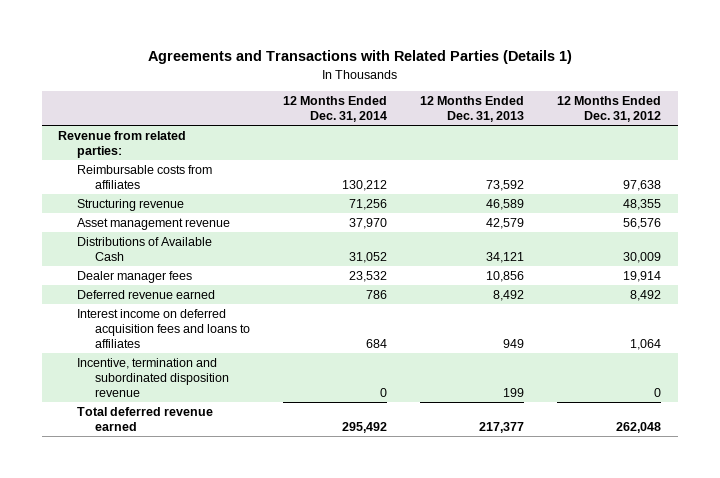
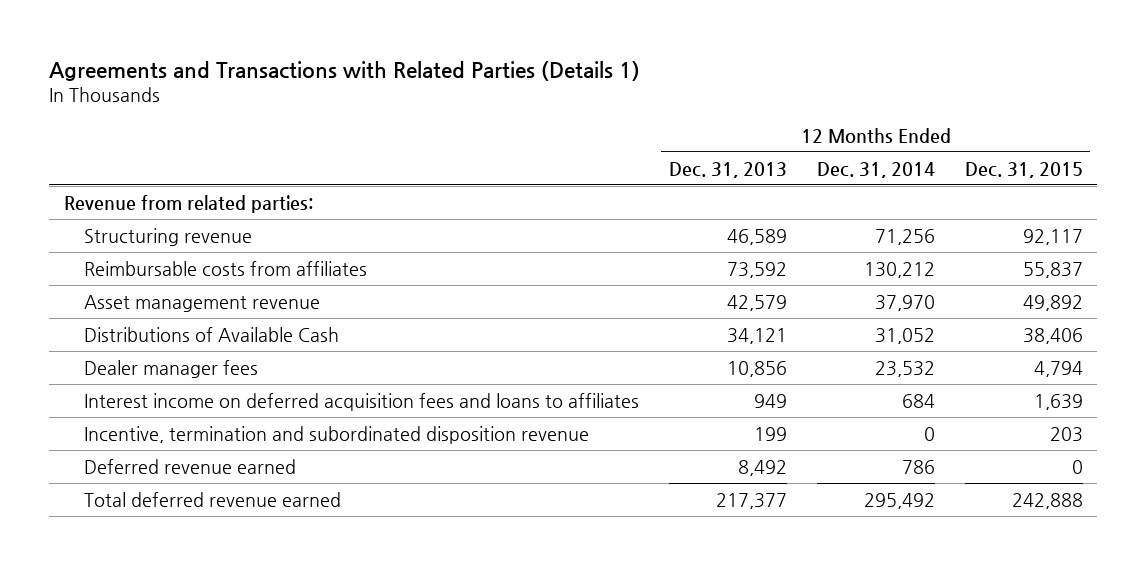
- | 12 Months Ended Dec. 31, 2014 | 12 Months Ended Dec. 31, 2013 | 12 Months Ended Dec. 31, 2012
+ | 12 Months Ended Dec. 31, 2013 | 12 Months Ended Dec. 31, 2014 | 12 Months Ended Dec. 31, 2015
moved down: Reimbursable costs from affiliates | 73,592 | 130,212 | 55,837
moved down: Deferred revenue earned | 8,492 | 786 | 0

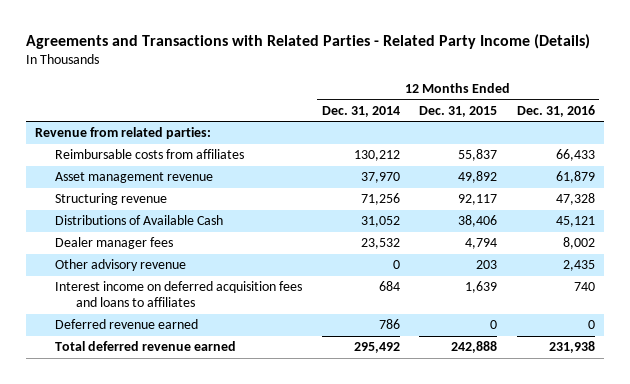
- Agreements and Transactions with Related Parties (Details 1)
+ Agreements and Transactions with Related Parties - Related Party Income (Details)
- | 12 Months Ended Dec. 31, 2013 | 12 Months Ended Dec. 31, 2014 | 12 Months Ended Dec. 31, 2015
+ | 12 Months Ended Dec. 31, 2014 | 12 Months Ended Dec. 31, 2015 | 12 Months Ended Dec. 31, 2016
moved down: Structuring revenue | 71,256 | 92,117 | 47,328
+ Other advisory revenue | 0 | 203 | 2,435
- Incentive, termination and subordinated disposition revenue | 199 | 0 | 203

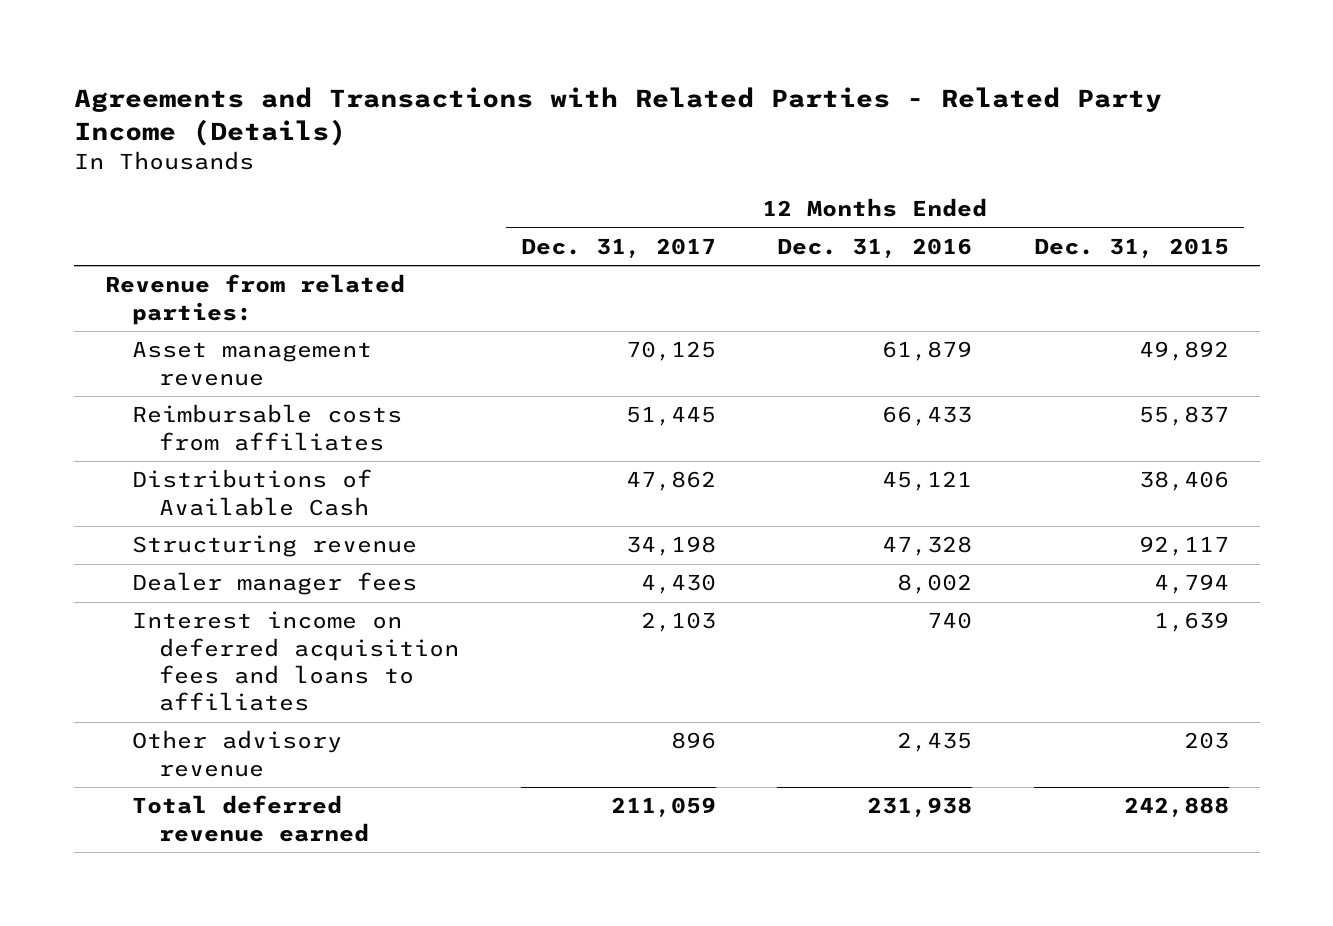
- | 12 Months Ended Dec. 31, 2014 | 12 Months Ended Dec. 31, 2015 | 12 Months Ended Dec. 31, 2016
+ | 12 Months Ended Dec. 31, 2017 | 12 Months Ended Dec. 31, 2016 | 12 Months Ended Dec. 31, 2015
moved down: Reimbursable costs from affiliates | 51,445 | 66,433 | 55,837
moved down: Structuring revenue | 34,198 | 47,328 | 92,117
- Deferred revenue earned | 786 | 0 | 0
moved down: Other advisory revenue | 896 | 2,435 | 203

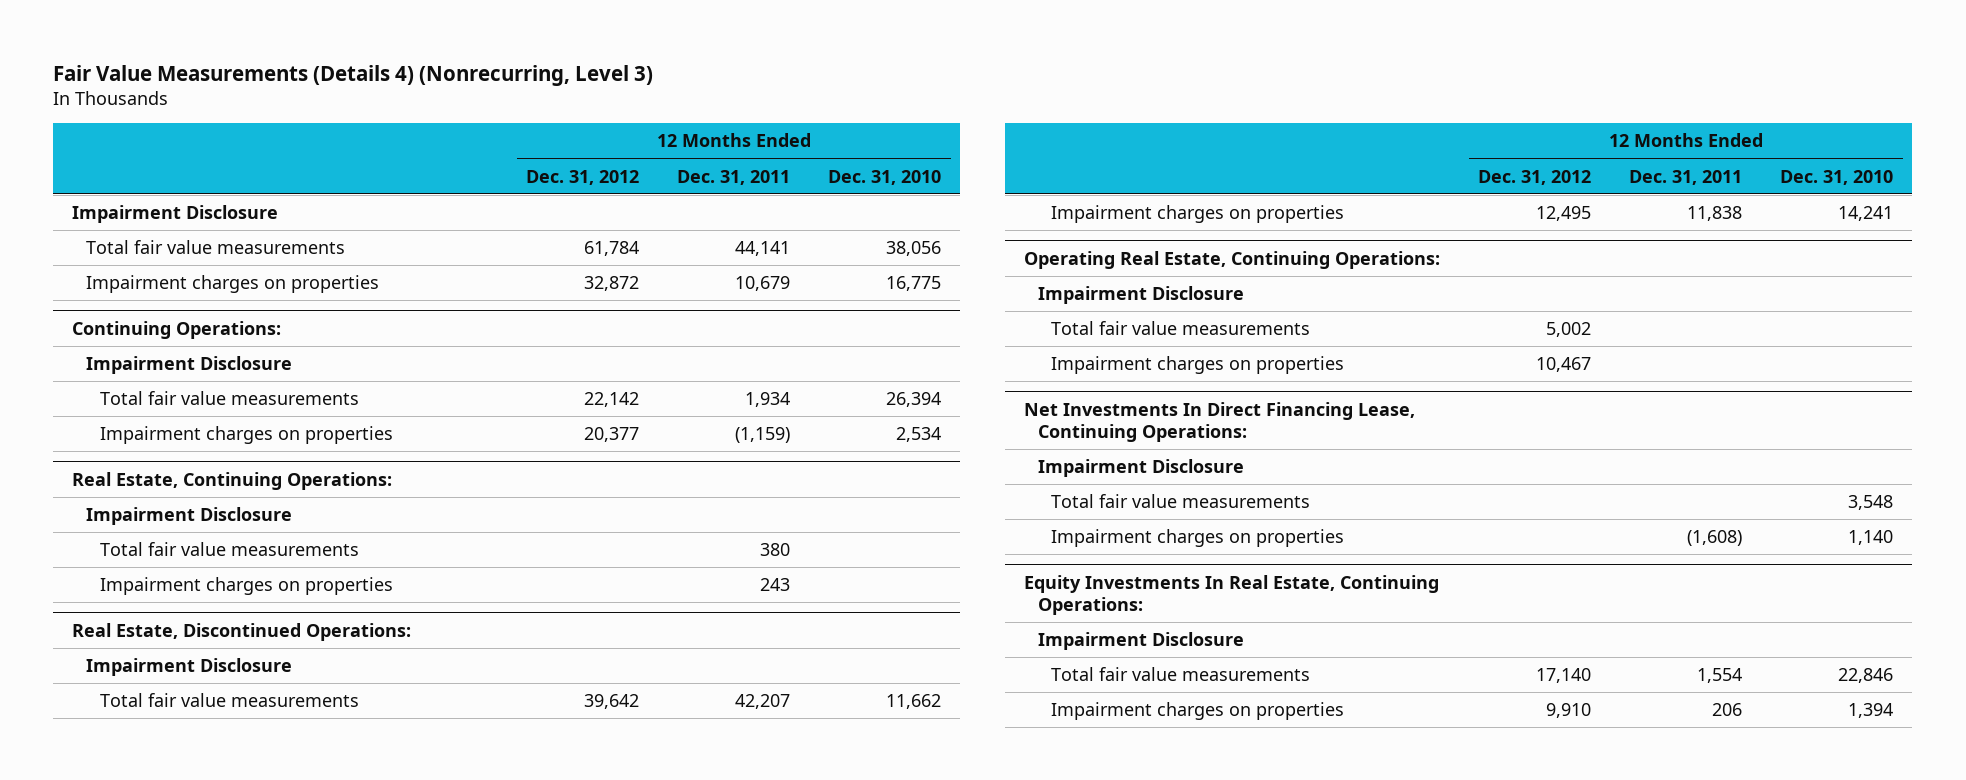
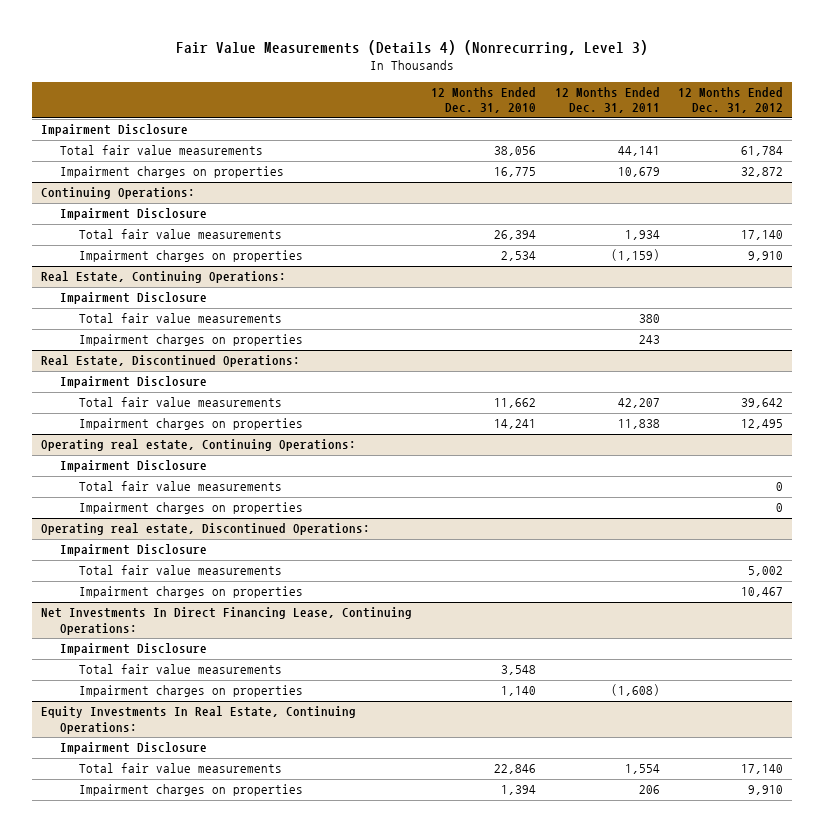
- | 12 Months Ended Dec. 31, 2012 | 12 Months Ended Dec. 31, 2011 | 12 Months Ended Dec. 31, 2010
+ | 12 Months Ended Dec. 31, 2010 | 12 Months Ended Dec. 31, 2011 | 12 Months Ended Dec. 31, 2012
@ Continuing Operations:
- Total fair value measurements | 22,142 | 1,934 | 26,394
- Impairment charges on properties | 20,377 | (1,159) | 2,534
+ Total fair value measurements | 26,394 | 1,934 | 17,140
+ Impairment charges on properties | 2,534 | (1,159) | 9,910
- Operating Real Estate, Continuing Operations:
+ Operating real estate, Continuing Operations:
+ Total fair value measurements | | | 0
+ Impairment charges on properties | | | 0
+ Operating real estate, Discontinued Operations:
+ Impairment Disclosure

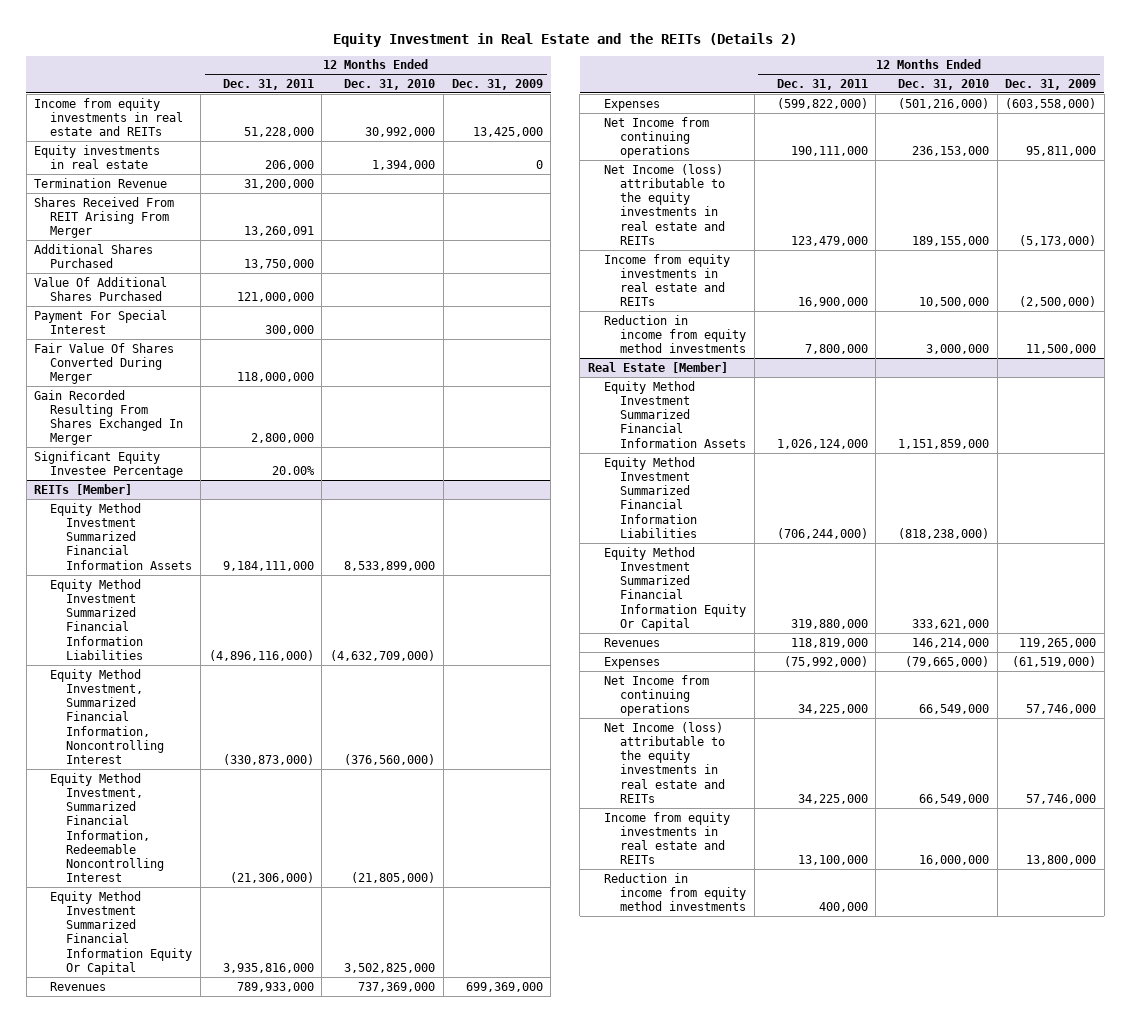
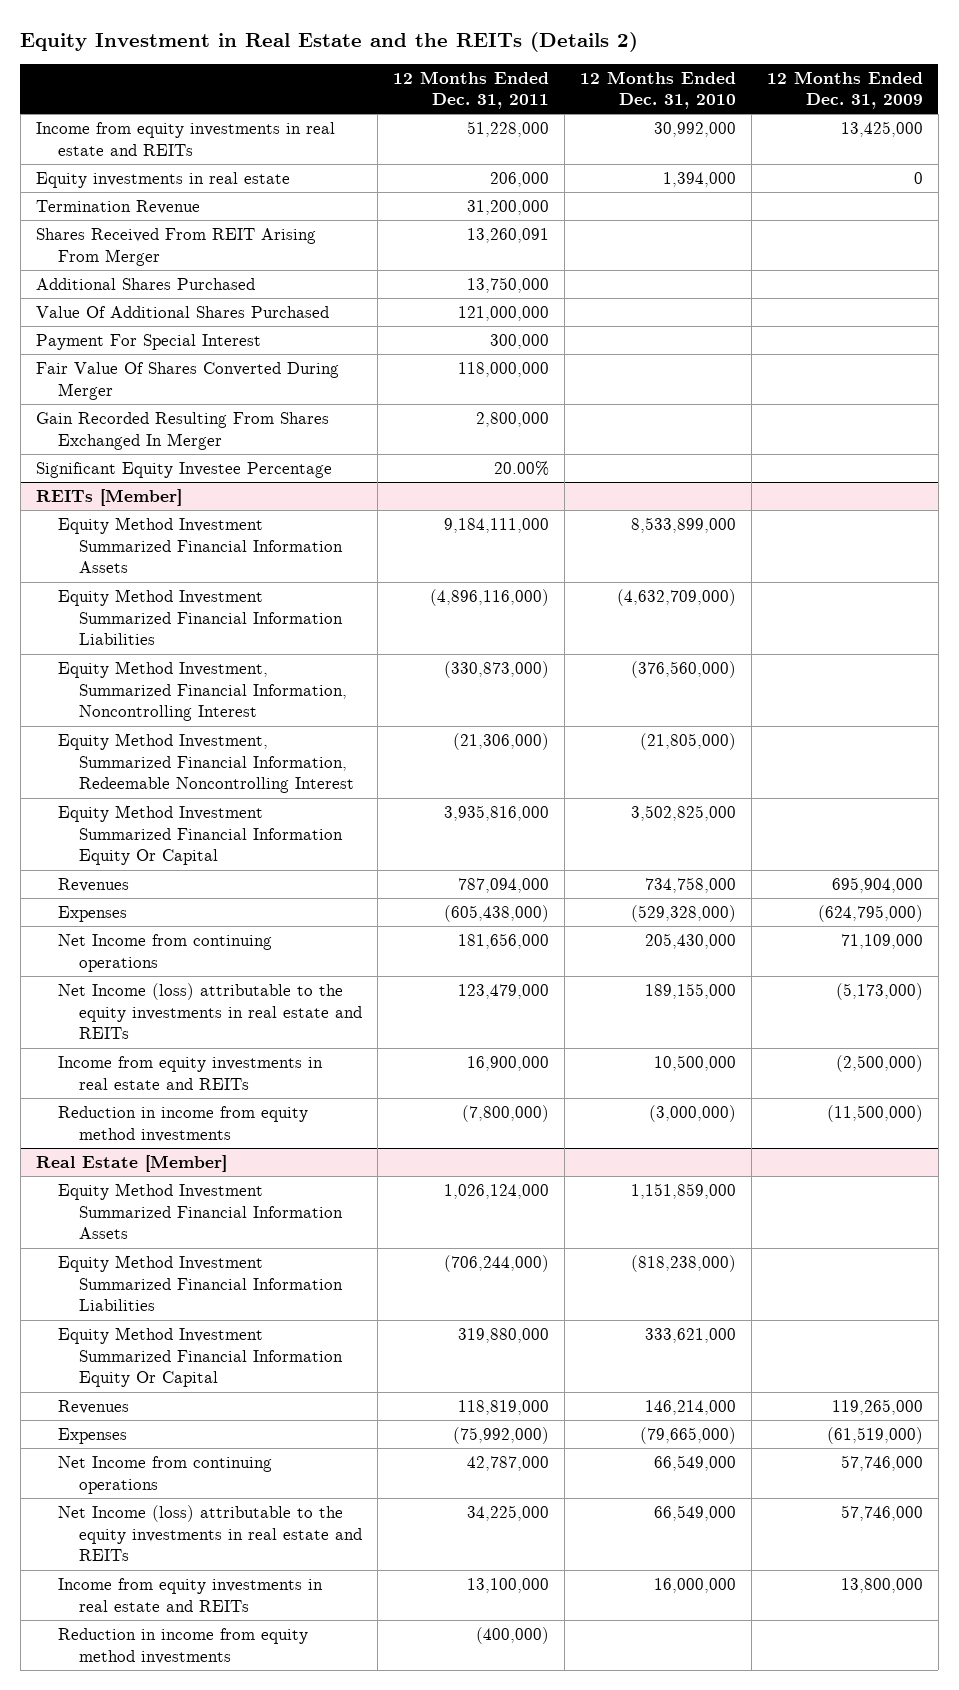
@ REITs [Member]
- Revenues | 789,933,000 | 737,369,000 | 699,369,000
- Expenses | (599,822,000) | (501,216,000) | (603,558,000)
- Net Income from continuing operations | 190,111,000 | 236,153,000 | 95,811,000
+ Revenues | 787,094,000 | 734,758,000 | 695,904,000
+ Expenses | (605,438,000) | (529,328,000) | (624,795,000)
+ Net Income from continuing operations | 181,656,000 | 205,430,000 | 71,109,000
- Reduction in income from equity method investments | 7,800,000 | 3,000,000 | 11,500,000
+ Reduction in income from equity method investments | (7,800,000) | (3,000,000) | (11,500,000)
@ Real Estate [Member]
- Net Income from continuing operations | 34,225,000 | 66,549,000 | 57,746,000
+ Net Income from continuing operations | 42,787,000 | 66,549,000 | 57,746,000
- Reduction in income from equity method investments | 400,000 | |
+ Reduction in income from equity method investments | (400,000) | |

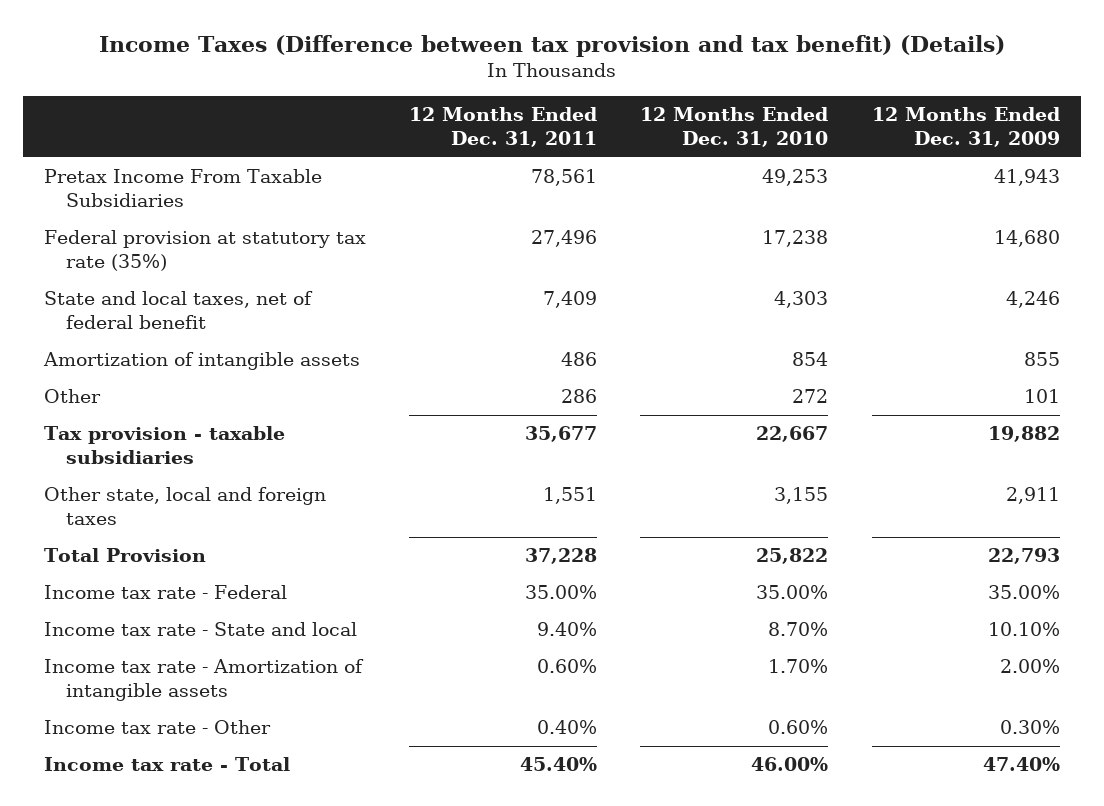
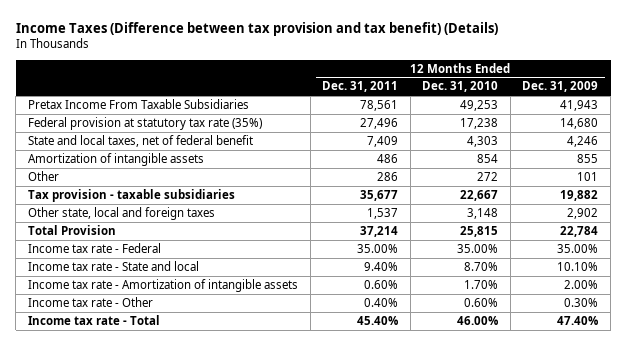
- Other state, local and foreign taxes | 1,551 | 3,155 | 2,911
- Total Provision | 37,228 | 25,822 | 22,793
+ Other state, local and foreign taxes | 1,537 | 3,148 | 2,902
+ Total Provision | 37,214 | 25,815 | 22,784

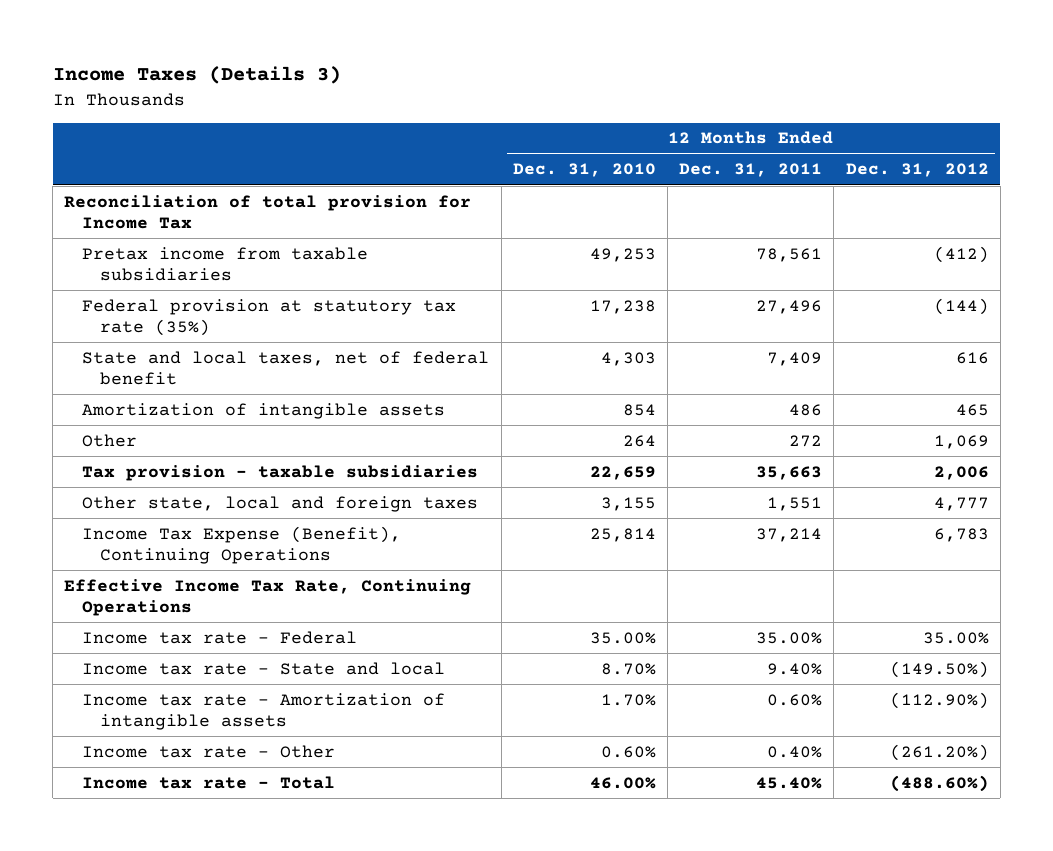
- Income Taxes (Difference between tax provision and tax benefit) (Details)
+ Income Taxes (Details 3)
- | 12 Months Ended Dec. 31, 2011 | 12 Months Ended Dec. 31, 2010 | 12 Months Ended Dec. 31, 2009
+ | 12 Months Ended Dec. 31, 2010 | 12 Months Ended Dec. 31, 2011 | 12 Months Ended Dec. 31, 2012
- Pretax Income From Taxable Subsidiaries | 78,561 | 49,253 | 41,943
+ Reconciliation of total provision for Income Tax
+ Pretax income from taxable subsidiaries | 49,253 | 78,561 | (412)
- Other | 286 | 272 | 101
- Tax provision - taxable subsidiaries | 35,677 | 22,667 | 19,882
- Other state, local and foreign taxes | 1,537 | 3,148 | 2,902
- Total Provision | 37,214 | 25,815 | 22,784
+ Other | 264 | 272 | 1,069
+ Tax provision - taxable subsidiaries | 22,659 | 35,663 | 2,006
+ Other state, local and foreign taxes | 3,155 | 1,551 | 4,777
+ Income Tax Expense (Benefit), Continuing Operations | 25,814 | 37,214 | 6,783
+ Effective Income Tax Rate, Continuing Operations

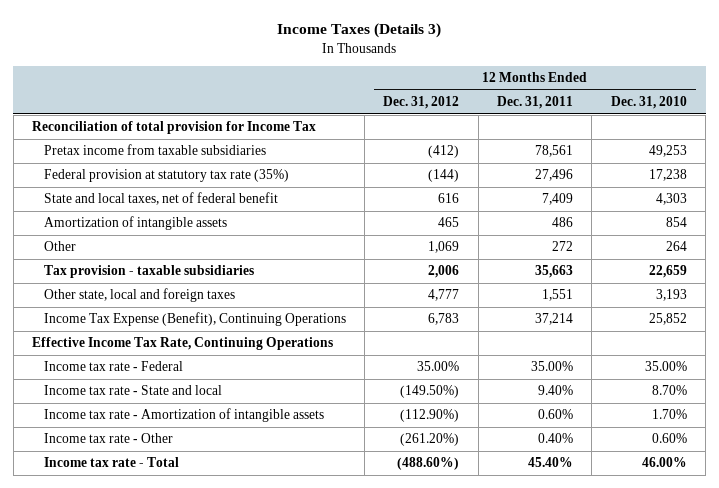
- | 12 Months Ended Dec. 31, 2010 | 12 Months Ended Dec. 31, 2011 | 12 Months Ended Dec. 31, 2012
+ | 12 Months Ended Dec. 31, 2012 | 12 Months Ended Dec. 31, 2011 | 12 Months Ended Dec. 31, 2010
- Other state, local and foreign taxes | 3,155 | 1,551 | 4,777
- Income Tax Expense (Benefit), Continuing Operations | 25,814 | 37,214 | 6,783
+ Other state, local and foreign taxes | 4,777 | 1,551 | 3,193
+ Income Tax Expense (Benefit), Continuing Operations | 6,783 | 37,214 | 25,852

